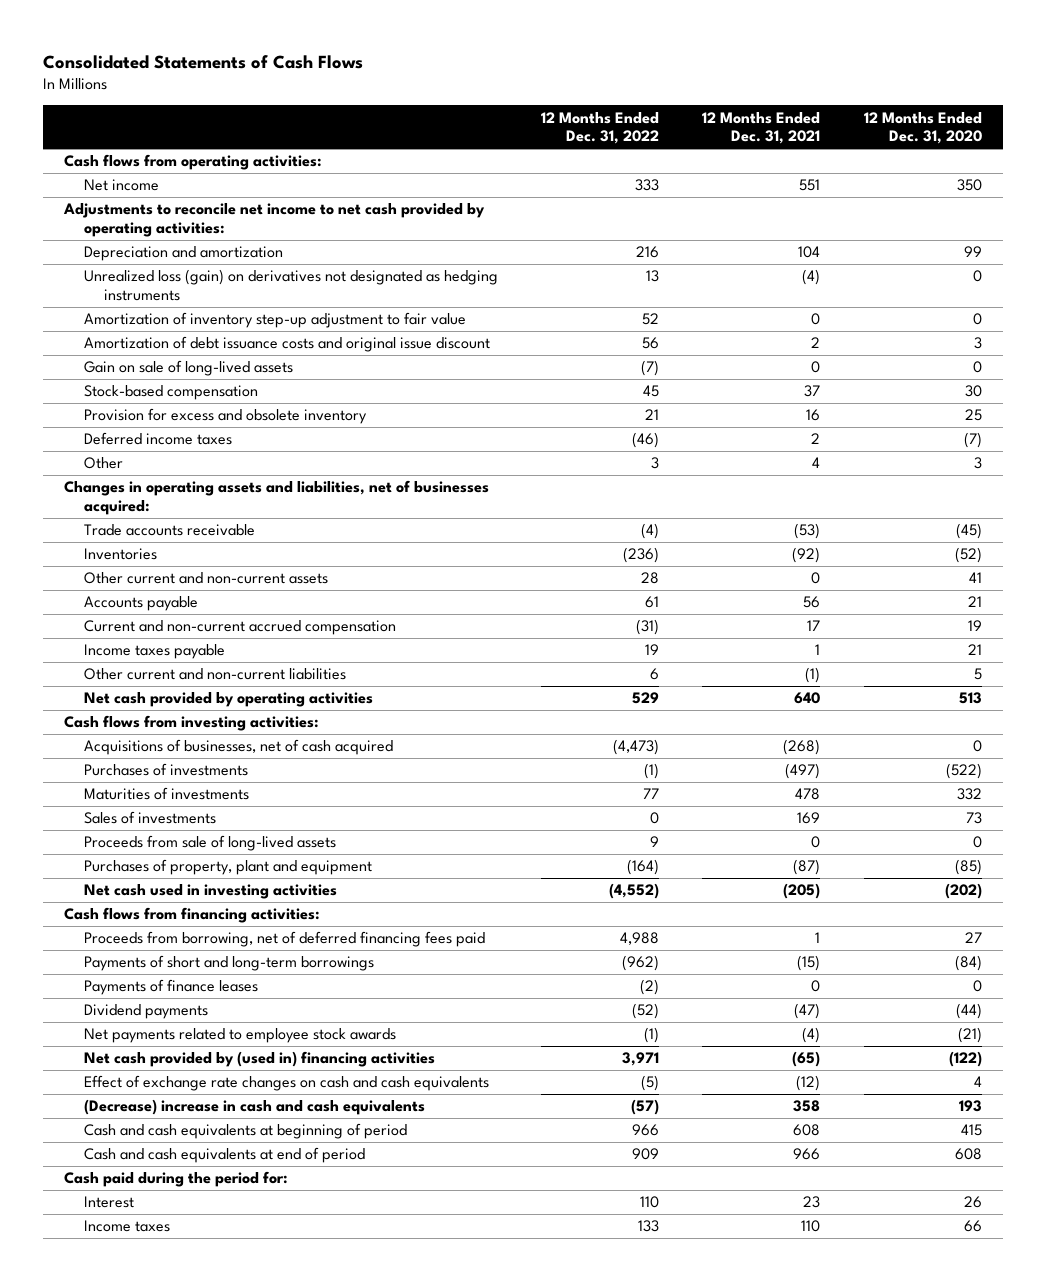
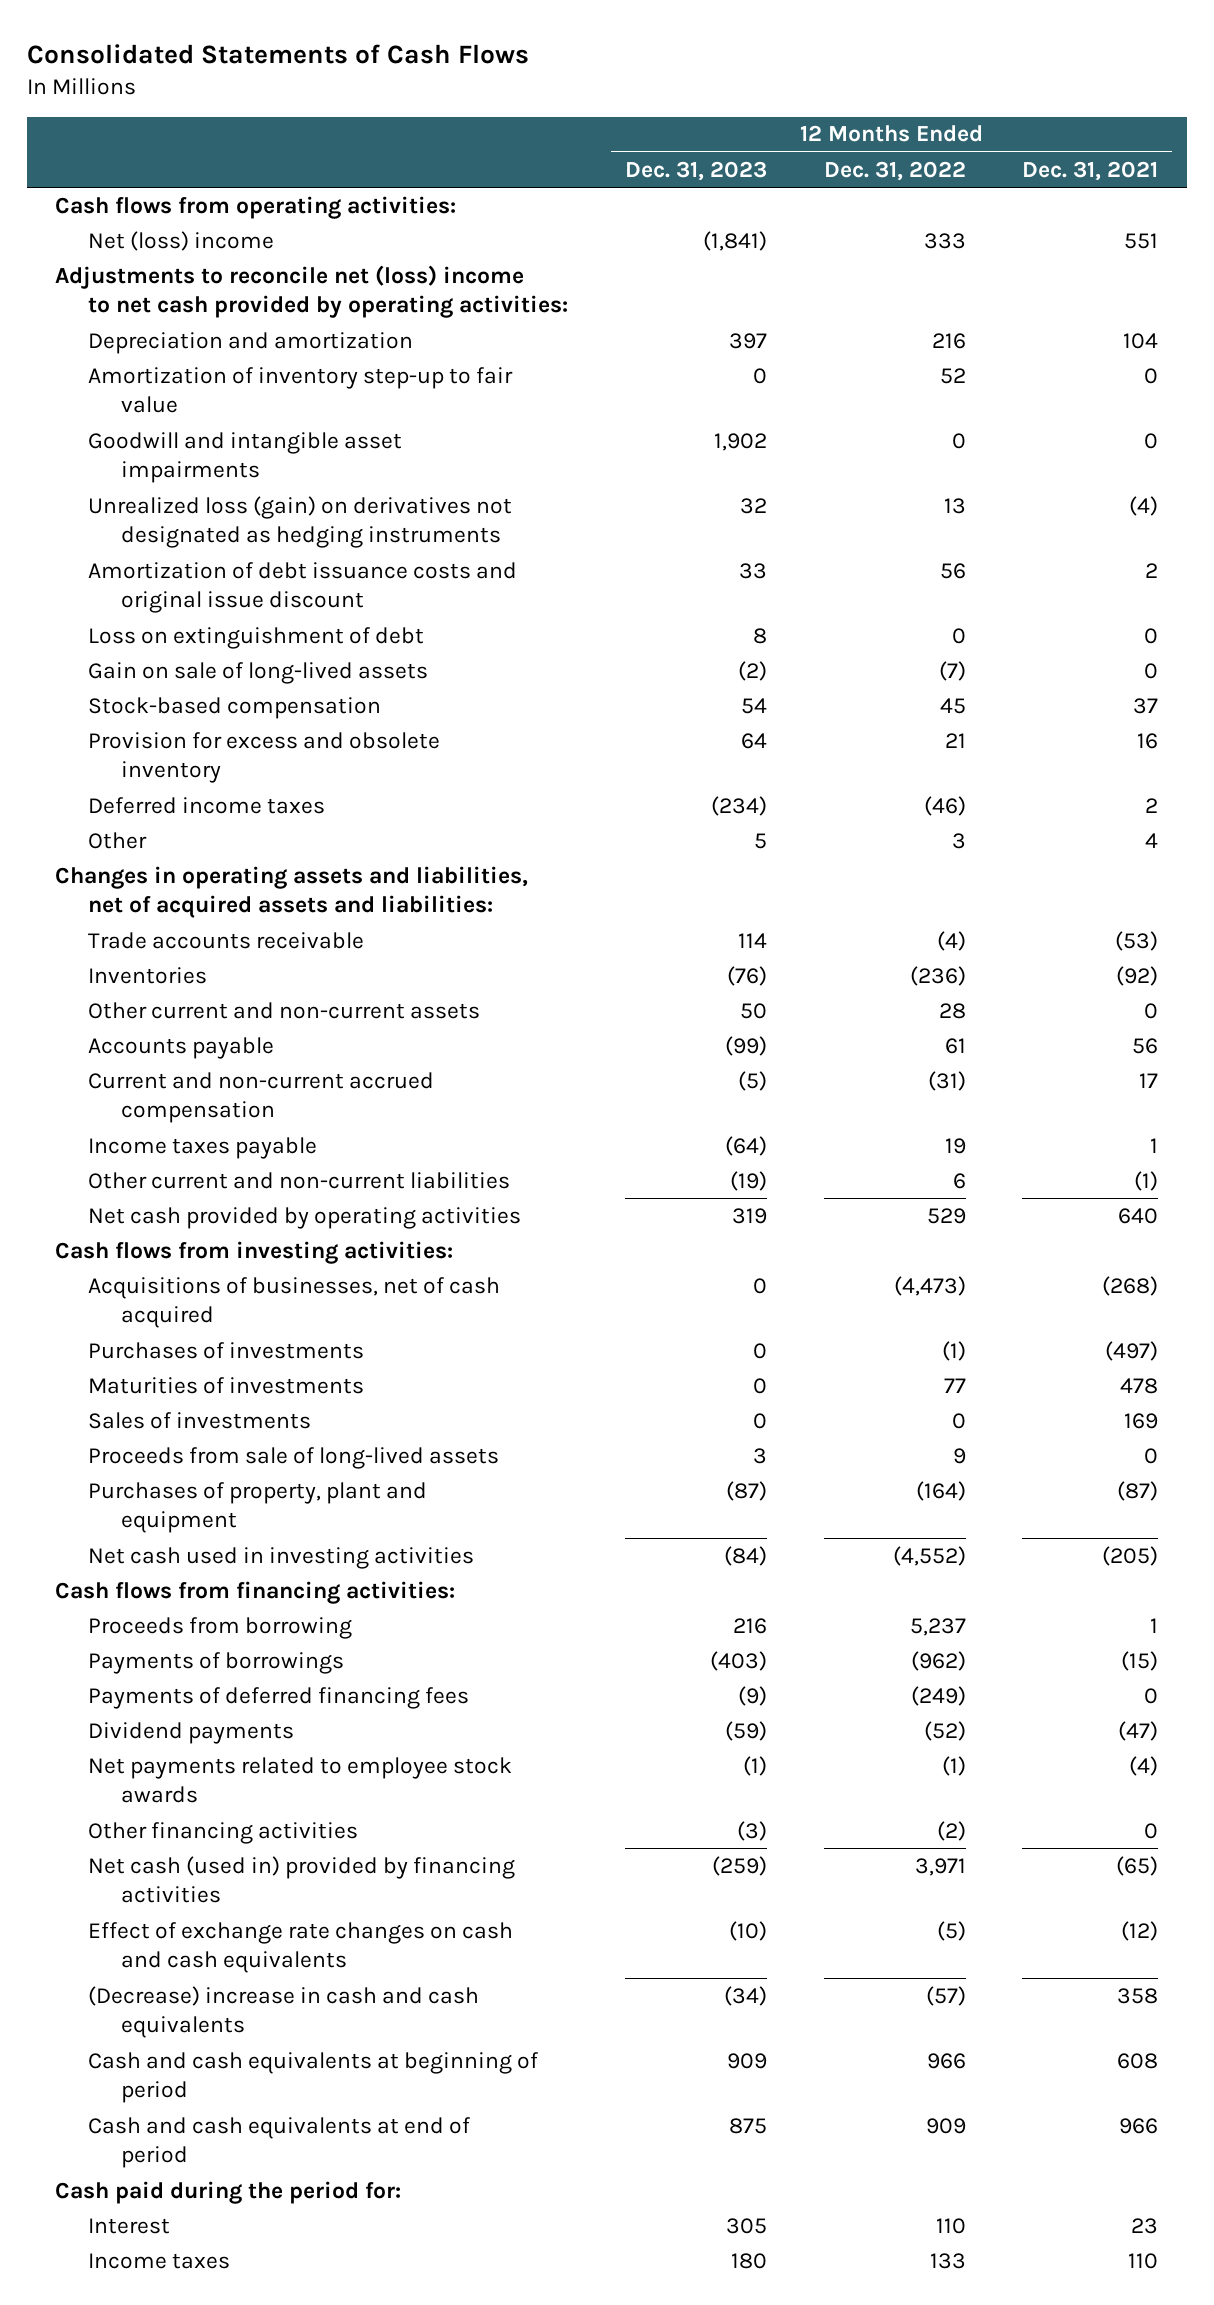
- | 12 Months Ended Dec. 31, 2022 | 12 Months Ended Dec. 31, 2021 | 12 Months Ended Dec. 31, 2020
+ | 12 Months Ended Dec. 31, 2023 | 12 Months Ended Dec. 31, 2022 | 12 Months Ended Dec. 31, 2021
- Net income | 333 | 551 | 350
- Adjustments to reconcile net income to net cash provided by operating activities:
+ Net (loss) income | (1,841) | 333 | 551
+ Adjustments to reconcile net (loss) income to net cash provided by operating activities:
+ Amortization of inventory step-up to fair value | 0 | 52 | 0
+ Goodwill and intangible asset impairments | 1,902 | 0 | 0
- Amortization of inventory step-up adjustment to fair value | 52 | 0 | 0
+ Loss on extinguishment of debt | 8 | 0 | 0
- Changes in operating assets and liabilities, net of businesses acquired:
+ Changes in operating assets and liabilities, net of acquired assets and liabilities:
- Proceeds from borrowing, net of deferred financing fees paid | 4,988 | 1 | 27
- Payments of short and long-term borrowings | (962) | (15) | (84)
- Payments of finance leases | (2) | 0 | 0
+ Proceeds from borrowing | 216 | 5,237 | 1
+ Payments of borrowings | (403) | (962) | (15)
+ Payments of deferred financing fees | (9) | (249) | 0
- Net cash provided by (used in) financing activities | 3,971 | (65) | (122)
+ Other financing activities | (3) | (2) | 0
+ Net cash (used in) provided by financing activities | (259) | 3,971 | (65)

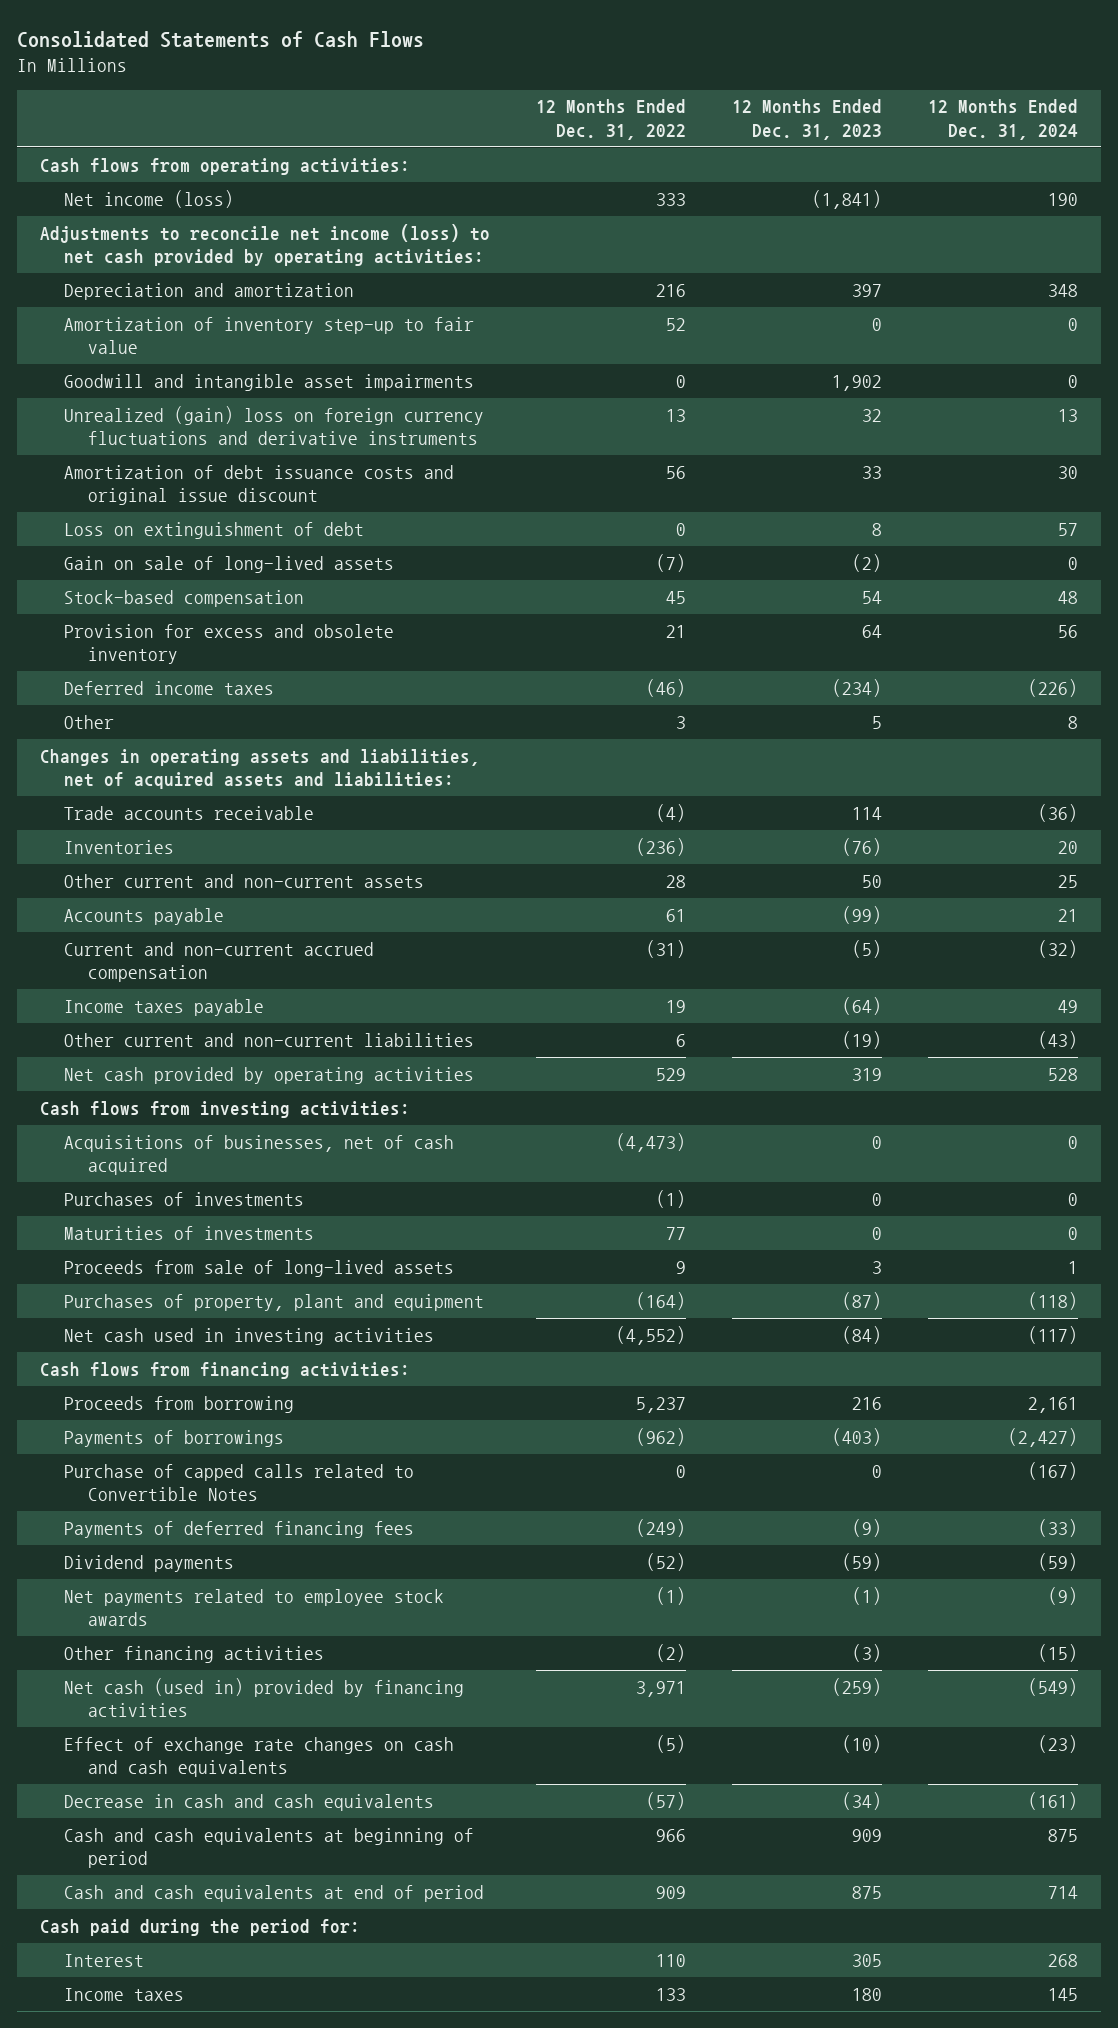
- | 12 Months Ended Dec. 31, 2023 | 12 Months Ended Dec. 31, 2022 | 12 Months Ended Dec. 31, 2021
+ | 12 Months Ended Dec. 31, 2022 | 12 Months Ended Dec. 31, 2023 | 12 Months Ended Dec. 31, 2024
- Net (loss) income | (1,841) | 333 | 551
- Adjustments to reconcile net (loss) income to net cash provided by operating activities:
+ Net income (loss) | 333 | (1,841) | 190
+ Adjustments to reconcile net income (loss) to net cash provided by operating activities:
- Unrealized loss (gain) on derivatives not designated as hedging instruments | 32 | 13 | (4)
+ Unrealized (gain) loss on foreign currency fluctuations and derivative instruments | 13 | 32 | 13
- Sales of investments | 0 | 0 | 169
+ Purchase of capped calls related to Convertible Notes | 0 | 0 | (167)
- (Decrease) increase in cash and cash equivalents | (34) | (57) | 358
+ Decrease in cash and cash equivalents | (57) | (34) | (161)

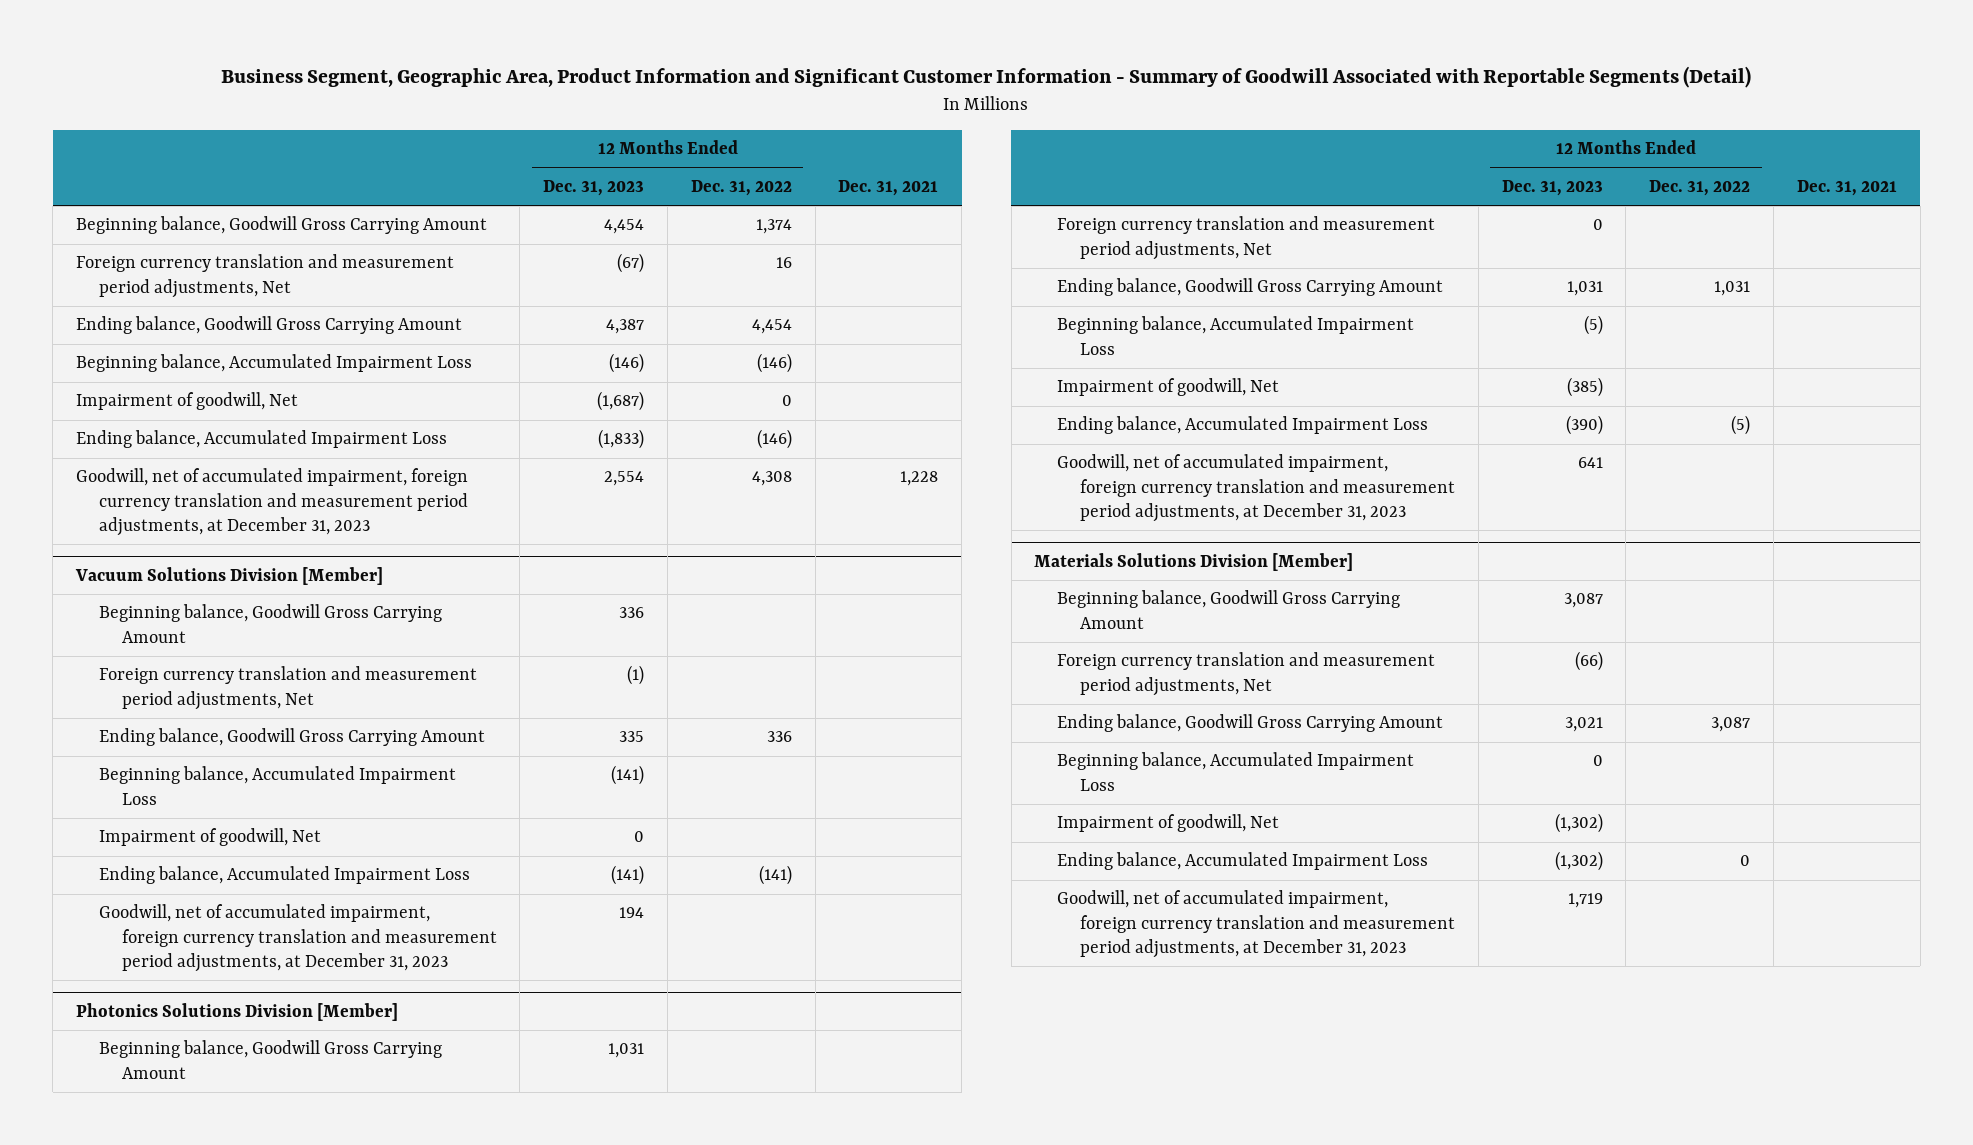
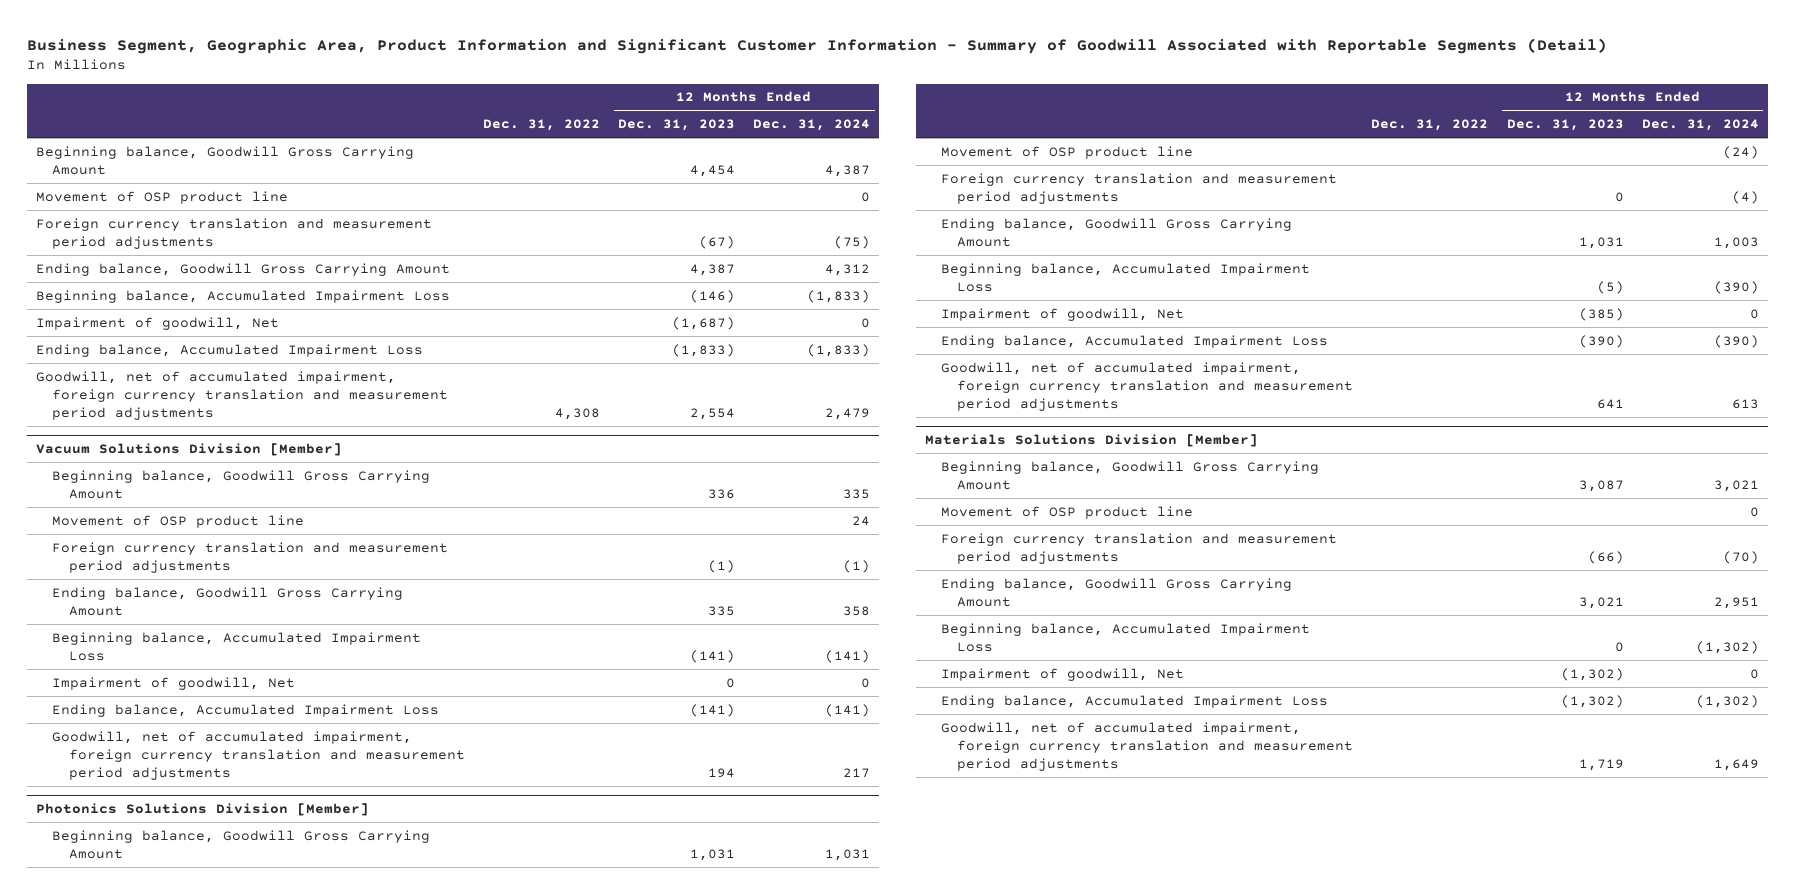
- | 12 Months Ended Dec. 31, 2023 | 12 Months Ended Dec. 31, 2022 | Dec. 31, 2021
+ | Dec. 31, 2022 | 12 Months Ended Dec. 31, 2023 | 12 Months Ended Dec. 31, 2024
- Foreign currency translation and measurement period adjustments, Net | (67) | 16 |
+ Movement of OSP product line | | | 0
+ Foreign currency translation and measurement period adjustments | | (67) | (75)
- Goodwill, net of accumulated impairment, foreign currency translation and measurement period adjustments, at December 31, 2023 | 2,554 | 4,308 | 1,228
+ Goodwill, net of accumulated impairment, foreign currency translation and measurement period adjustments | 4,308 | 2,554 | 2,479
@ Vacuum Solutions Division [Member]
- Foreign currency translation and measurement period adjustments, Net | (1) | |
+ Movement of OSP product line | | | 24
+ Foreign currency translation and measurement period adjustments | | (1) | (1)
- Goodwill, net of accumulated impairment, foreign currency translation and measurement period adjustments, at December 31, 2023 | 194 | |
+ Goodwill, net of accumulated impairment, foreign currency translation and measurement period adjustments | | 194 | 217
@ Photonics Solutions Division [Member]
- Foreign currency translation and measurement period adjustments, Net | 0 | |
+ Movement of OSP product line | | | (24)
+ Foreign currency translation and measurement period adjustments | | 0 | (4)
- Goodwill, net of accumulated impairment, foreign currency translation and measurement period adjustments, at December 31, 2023 | 641 | |
+ Goodwill, net of accumulated impairment, foreign currency translation and measurement period adjustments | | 641 | 613
@ Materials Solutions Division [Member]
- Foreign currency translation and measurement period adjustments, Net | (66) | |
+ Movement of OSP product line | | | 0
+ Foreign currency translation and measurement period adjustments | | (66) | (70)
- Goodwill, net of accumulated impairment, foreign currency translation and measurement period adjustments, at December 31, 2023 | 1,719 | |
+ Goodwill, net of accumulated impairment, foreign currency translation and measurement period adjustments | | 1,719 | 1,649

